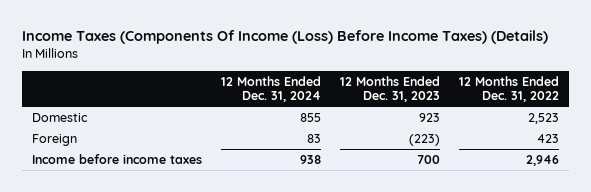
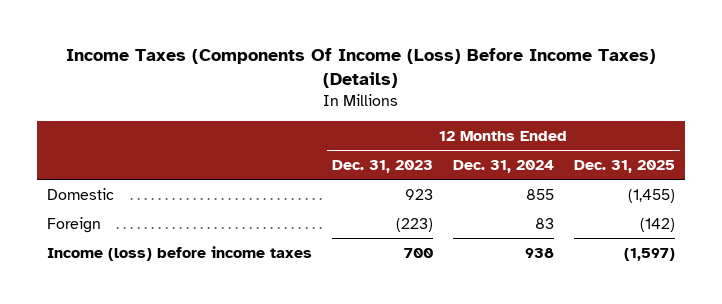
- | 12 Months Ended Dec. 31, 2024 | 12 Months Ended Dec. 31, 2023 | 12 Months Ended Dec. 31, 2022
+ | 12 Months Ended Dec. 31, 2023 | 12 Months Ended Dec. 31, 2024 | 12 Months Ended Dec. 31, 2025
- Income before income taxes | 938 | 700 | 2,946
+ Income (loss) before income taxes | 700 | 938 | (1,597)

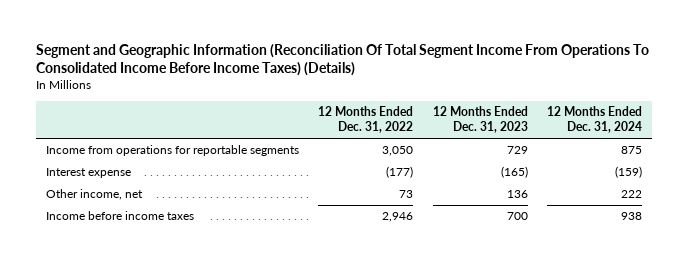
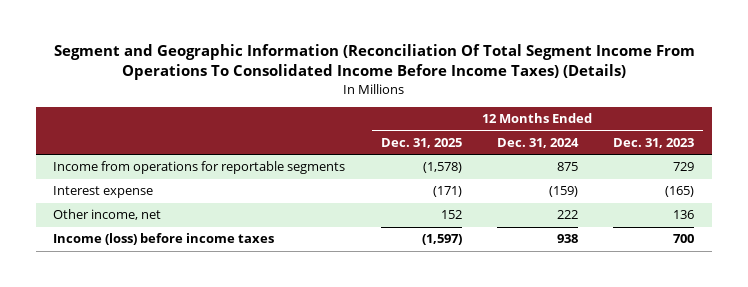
- | 12 Months Ended Dec. 31, 2022 | 12 Months Ended Dec. 31, 2023 | 12 Months Ended Dec. 31, 2024
+ | 12 Months Ended Dec. 31, 2025 | 12 Months Ended Dec. 31, 2024 | 12 Months Ended Dec. 31, 2023
- Income before income taxes | 2,946 | 700 | 938
+ Income (loss) before income taxes | (1,597) | 938 | 700

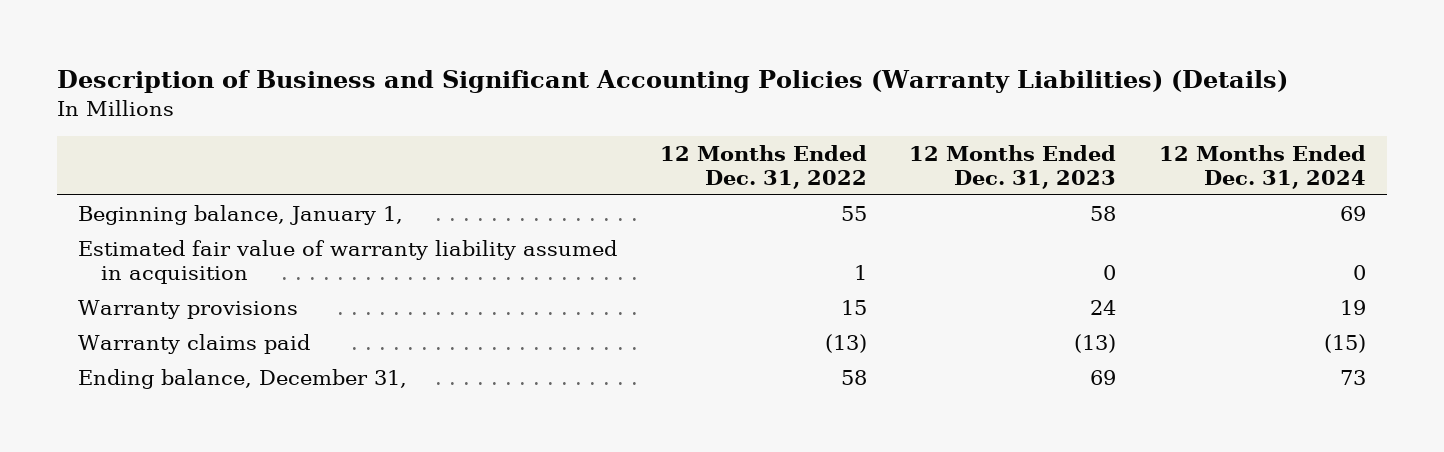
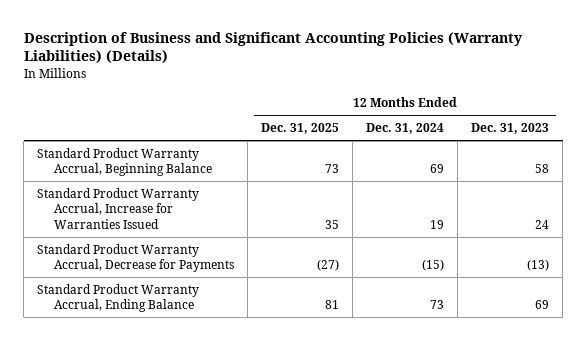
- | 12 Months Ended Dec. 31, 2022 | 12 Months Ended Dec. 31, 2023 | 12 Months Ended Dec. 31, 2024
+ | 12 Months Ended Dec. 31, 2025 | 12 Months Ended Dec. 31, 2024 | 12 Months Ended Dec. 31, 2023
- Beginning balance, January 1, | 55 | 58 | 69
- Estimated fair value of warranty liability assumed in acquisition | 1 | 0 | 0
- Warranty provisions | 15 | 24 | 19
- Warranty claims paid | (13) | (13) | (15)
- Ending balance, December 31, | 58 | 69 | 73
+ Standard Product Warranty Accrual, Beginning Balance | 73 | 69 | 58
+ Standard Product Warranty Accrual, Increase for Warranties Issued | 35 | 19 | 24
+ Standard Product Warranty Accrual, Decrease for Payments | (27) | (15) | (13)
+ Standard Product Warranty Accrual, Ending Balance | 81 | 73 | 69

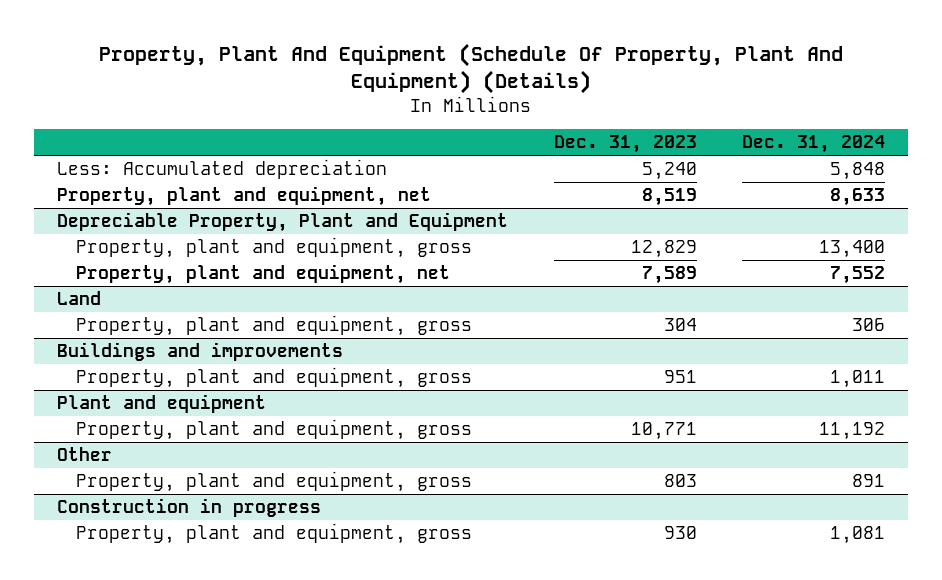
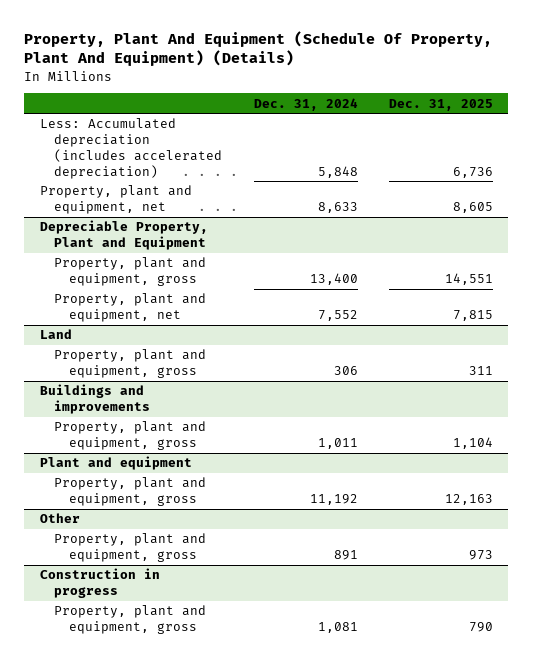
- | Dec. 31, 2023 | Dec. 31, 2024
+ | Dec. 31, 2024 | Dec. 31, 2025
- Less: Accumulated depreciation | 5,240 | 5,848
+ Less: Accumulated depreciation (includes accelerated depreciation) | 5,848 | 6,736

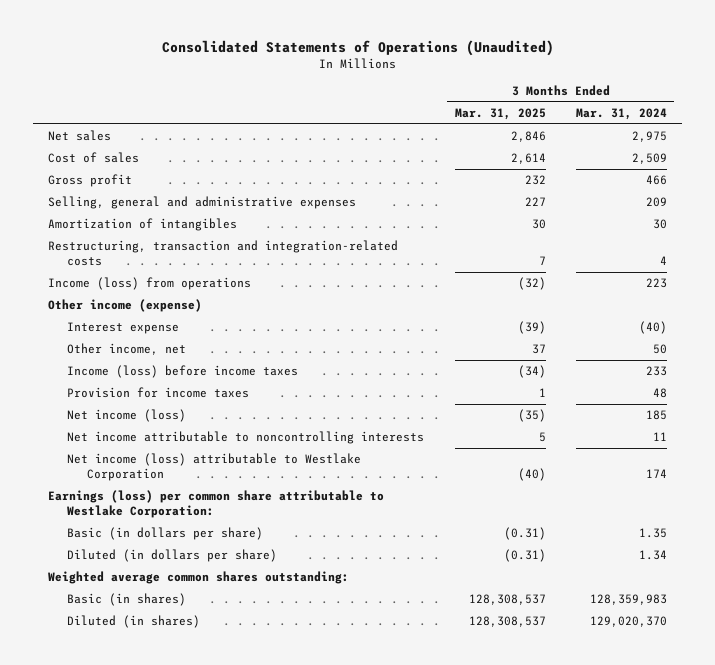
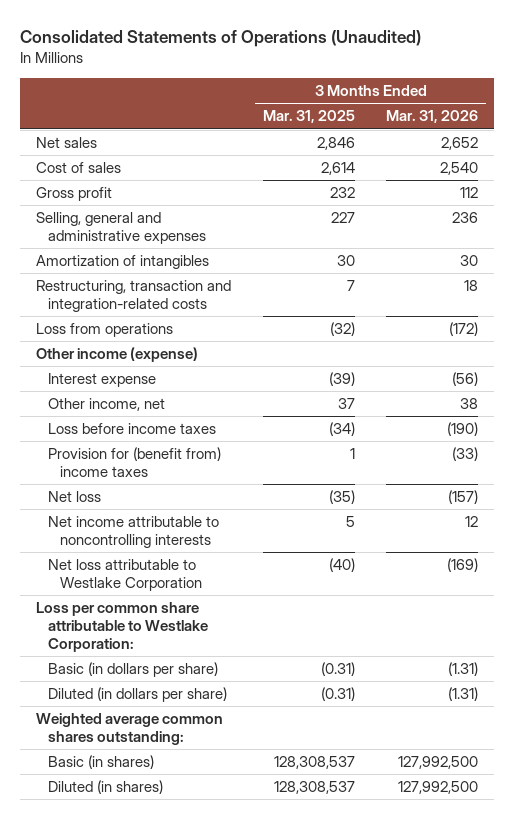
- | 3 Months Ended Mar. 31, 2025 | 3 Months Ended Mar. 31, 2024
+ | 3 Months Ended Mar. 31, 2025 | 3 Months Ended Mar. 31, 2026
- Income (loss) from operations | (32) | 223
+ Loss from operations | (32) | (172)
- Income (loss) before income taxes | (34) | 233
- Provision for income taxes | 1 | 48
- Net income (loss) | (35) | 185
+ Loss before income taxes | (34) | (190)
+ Provision for (benefit from) income taxes | 1 | (33)
+ Net loss | (35) | (157)
- Net income (loss) attributable to Westlake Corporation | (40) | 174
- Earnings (loss) per common share attributable to Westlake Corporation:
+ Net loss attributable to Westlake Corporation | (40) | (169)
+ Loss per common share attributable to Westlake Corporation:

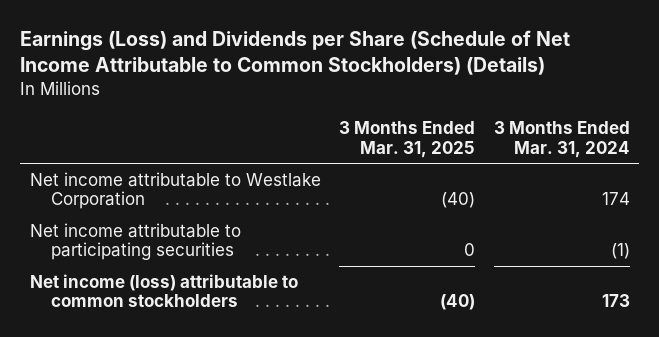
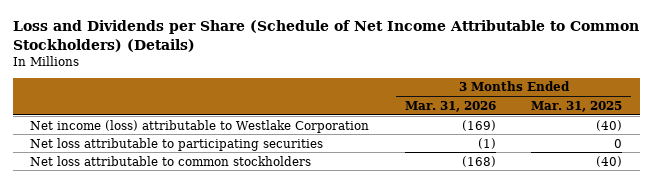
- Earnings (Loss) and Dividends per Share (Schedule of Net Income Attributable to Common Stockholders) (Details)
+ Loss and Dividends per Share (Schedule of Net Income Attributable to Common Stockholders) (Details)
- | 3 Months Ended Mar. 31, 2025 | 3 Months Ended Mar. 31, 2024
+ | 3 Months Ended Mar. 31, 2026 | 3 Months Ended Mar. 31, 2025
- Net income attributable to Westlake Corporation | (40) | 174
- Net income attributable to participating securities | 0 | (1)
- Net income (loss) attributable to common stockholders | (40) | 173
+ Net income (loss) attributable to Westlake Corporation | (169) | (40)
+ Net loss attributable to participating securities | (1) | 0
+ Net loss attributable to common stockholders | (168) | (40)

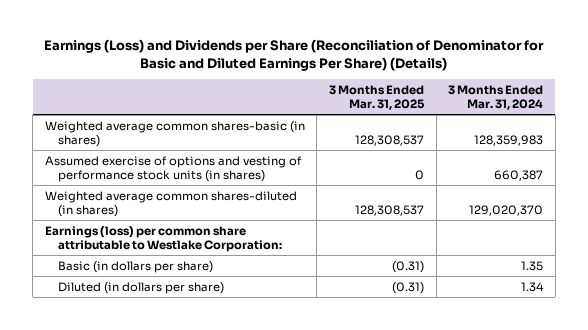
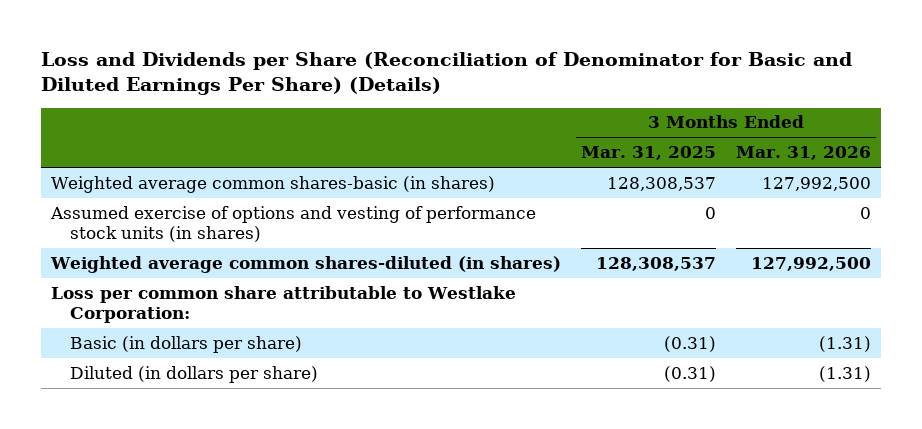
- Earnings (Loss) and Dividends per Share (Reconciliation of Denominator for Basic and Diluted Earnings Per Share) (Details)
+ Loss and Dividends per Share (Reconciliation of Denominator for Basic and Diluted Earnings Per Share) (Details)
- | 3 Months Ended Mar. 31, 2025 | 3 Months Ended Mar. 31, 2024
+ | 3 Months Ended Mar. 31, 2025 | 3 Months Ended Mar. 31, 2026
- Earnings (loss) per common share attributable to Westlake Corporation:
+ Loss per common share attributable to Westlake Corporation:

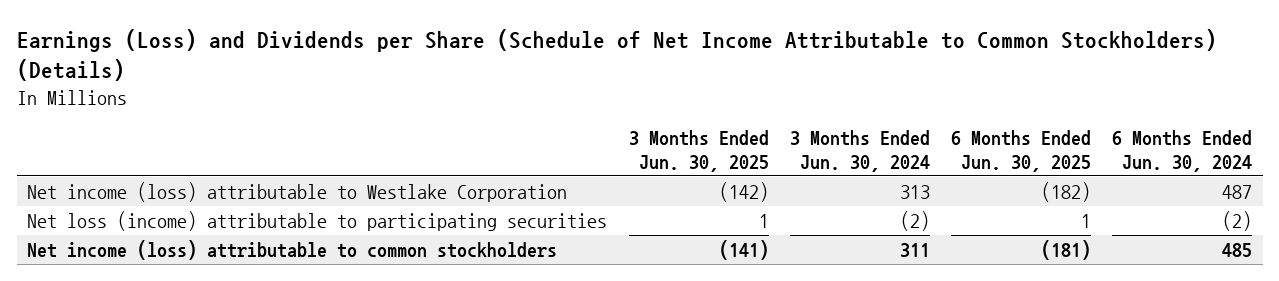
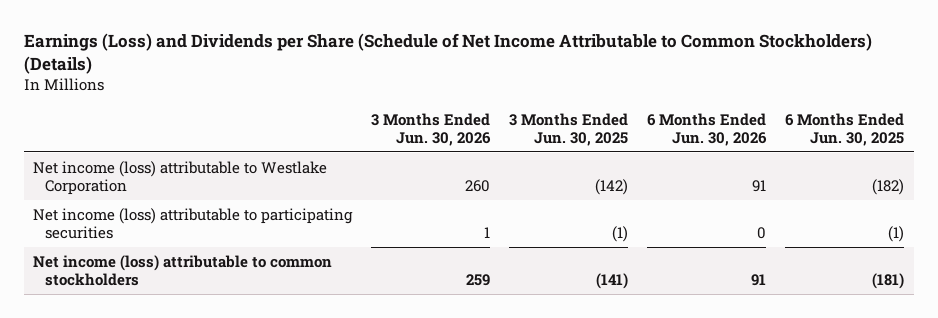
- | 3 Months Ended Jun. 30, 2025 | 3 Months Ended Jun. 30, 2024 | 6 Months Ended Jun. 30, 2025 | 6 Months Ended Jun. 30, 2024
+ | 3 Months Ended Jun. 30, 2026 | 3 Months Ended Jun. 30, 2025 | 6 Months Ended Jun. 30, 2026 | 6 Months Ended Jun. 30, 2025
- Net loss (income) attributable to participating securities | 1 | (2) | 1 | (2)
+ Net income (loss) attributable to participating securities | 1 | (1) | 0 | (1)

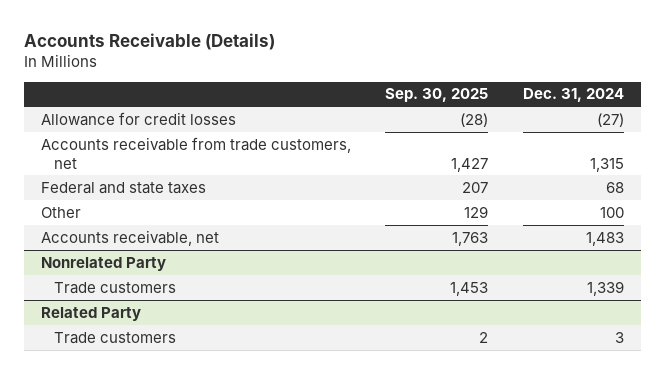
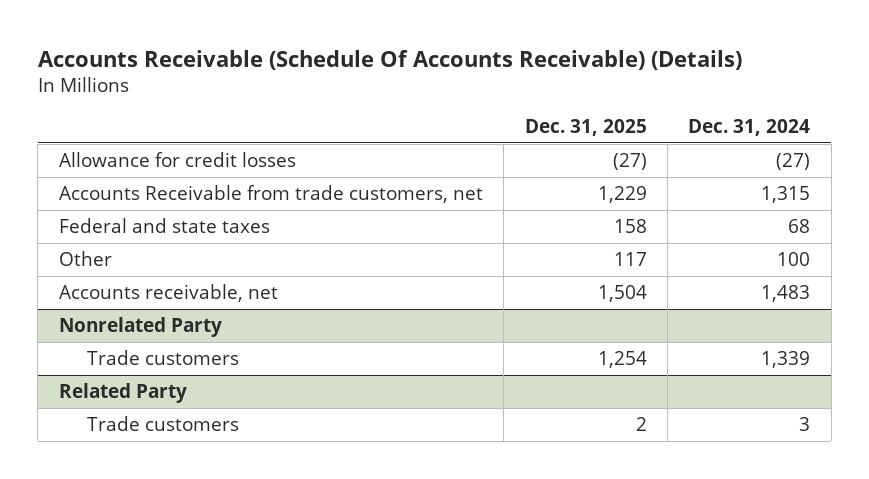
- Accounts Receivable (Details)
+ Accounts Receivable (Schedule Of Accounts Receivable) (Details)
- | Sep. 30, 2025 | Dec. 31, 2024
+ | Dec. 31, 2025 | Dec. 31, 2024
- Accounts receivable from trade customers, net | 1,427 | 1,315
+ Accounts Receivable from trade customers, net | 1,229 | 1,315

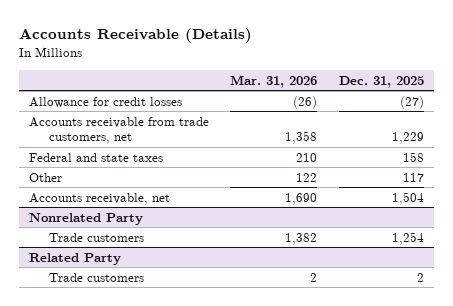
- Accounts Receivable (Schedule Of Accounts Receivable) (Details)
+ Accounts Receivable (Details)
- | Dec. 31, 2025 | Dec. 31, 2024
+ | Mar. 31, 2026 | Dec. 31, 2025
- Accounts Receivable from trade customers, net | 1,229 | 1,315
+ Accounts receivable from trade customers, net | 1,358 | 1,229

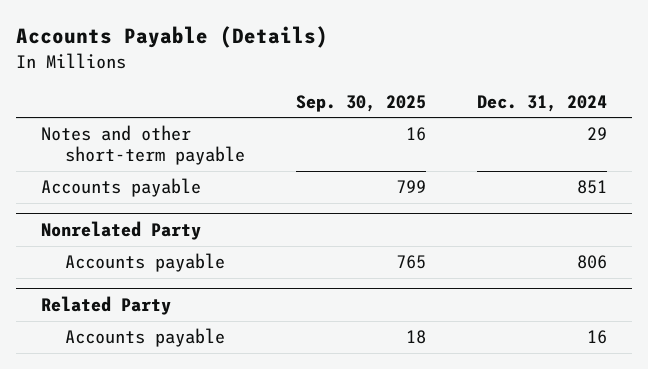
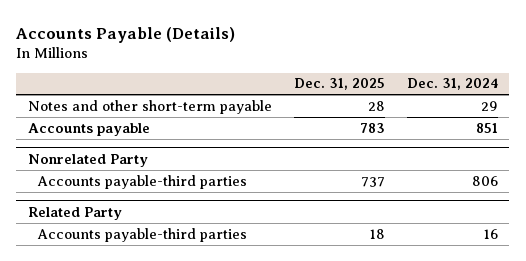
- | Sep. 30, 2025 | Dec. 31, 2024
+ | Dec. 31, 2025 | Dec. 31, 2024
@ Nonrelated Party
- Accounts payable | 765 | 806
+ Accounts payable-third parties | 737 | 806
@ Related Party
- Accounts payable | 18 | 16
+ Accounts payable-third parties | 18 | 16

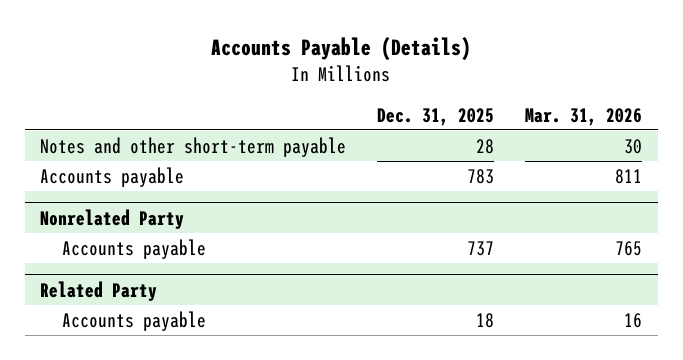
- | Dec. 31, 2025 | Dec. 31, 2024
+ | Dec. 31, 2025 | Mar. 31, 2026
@ Nonrelated Party
- Accounts payable-third parties | 737 | 806
+ Accounts payable | 737 | 765
@ Related Party
- Accounts payable-third parties | 18 | 16
+ Accounts payable | 18 | 16

